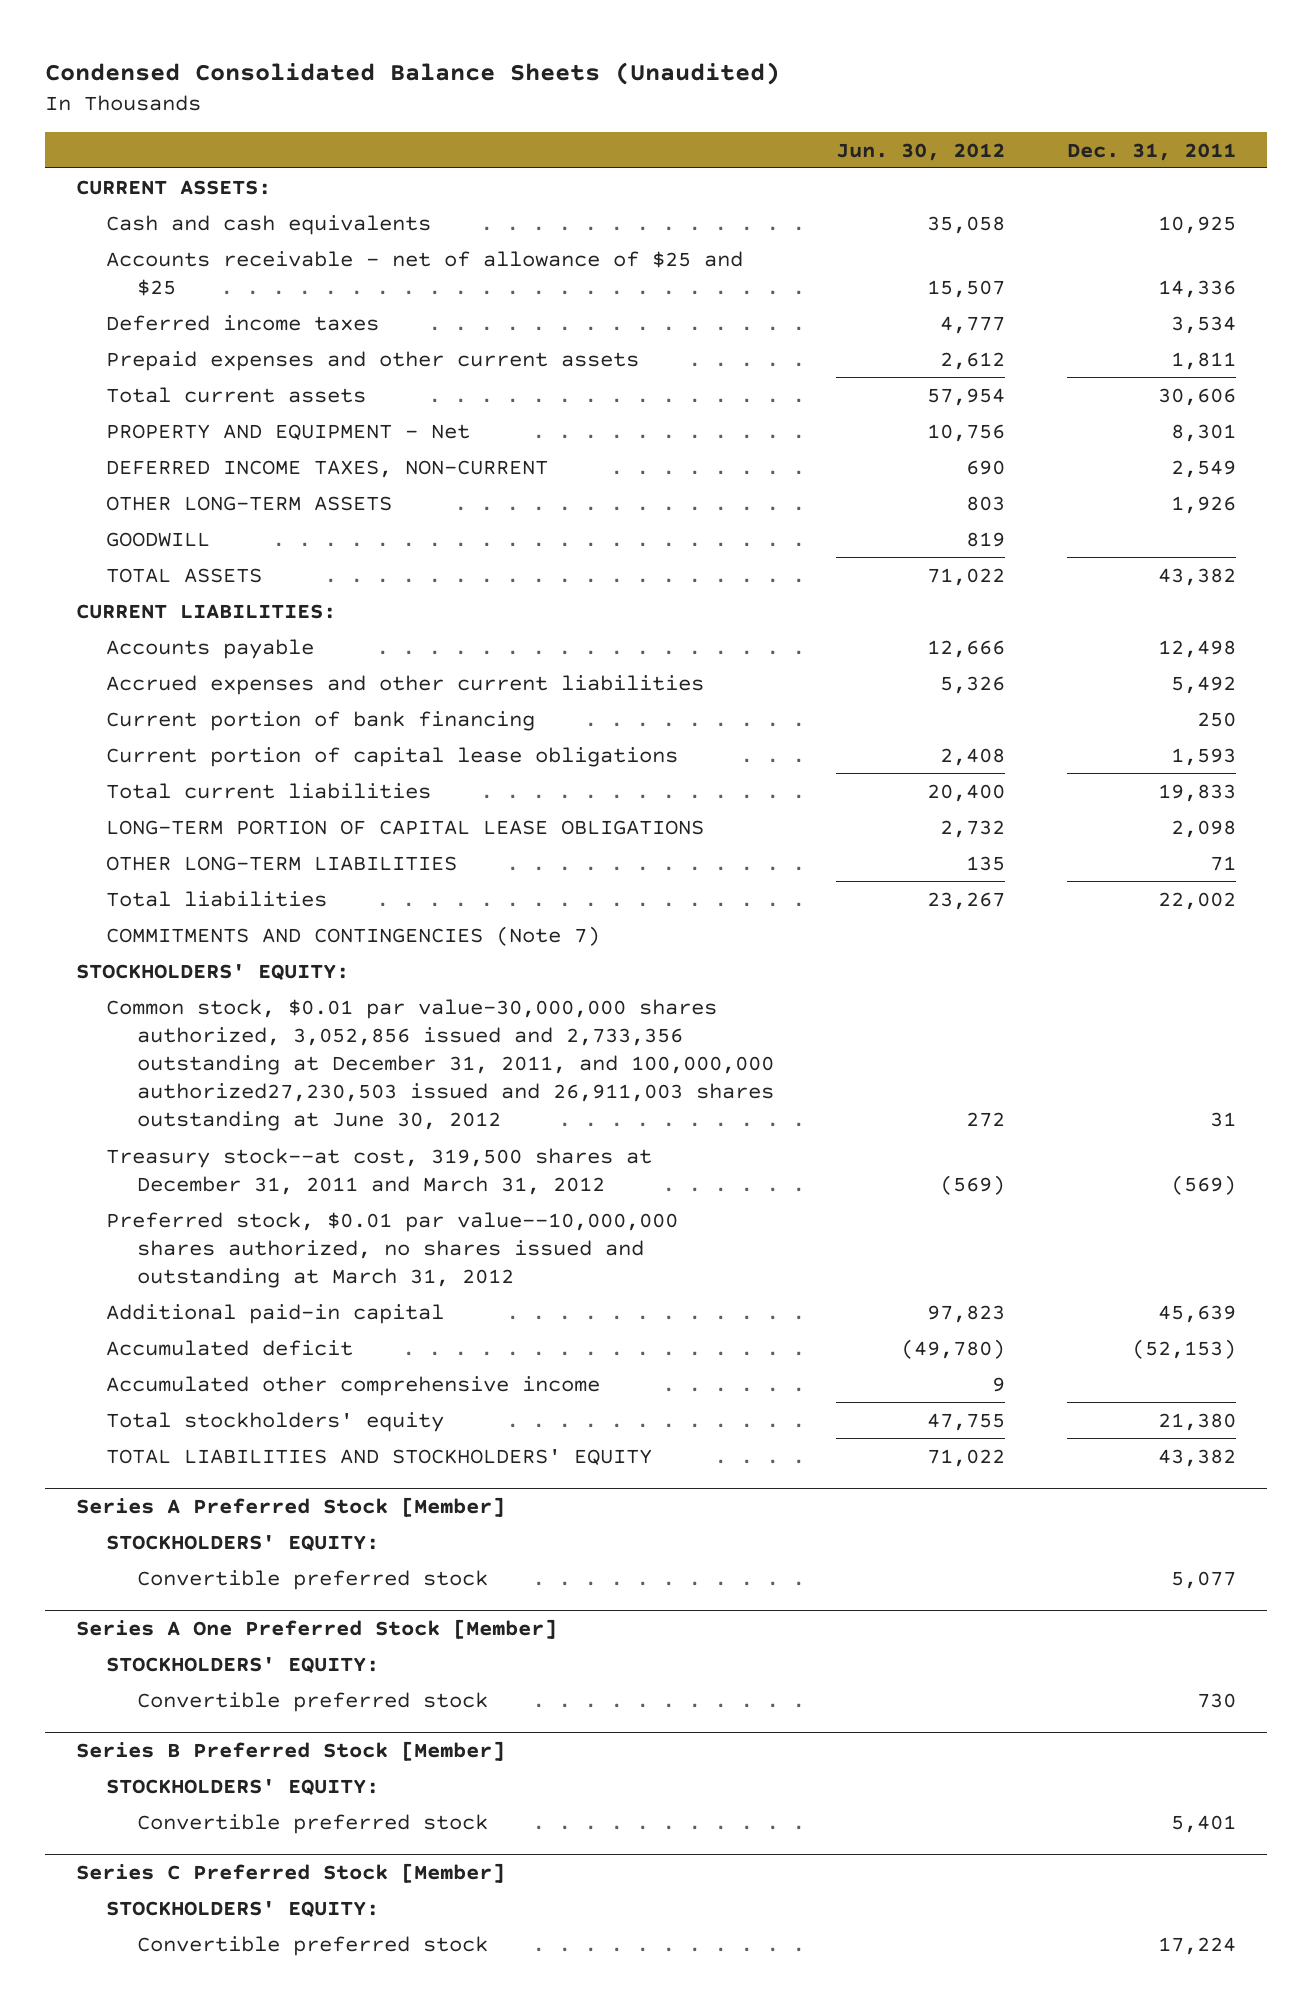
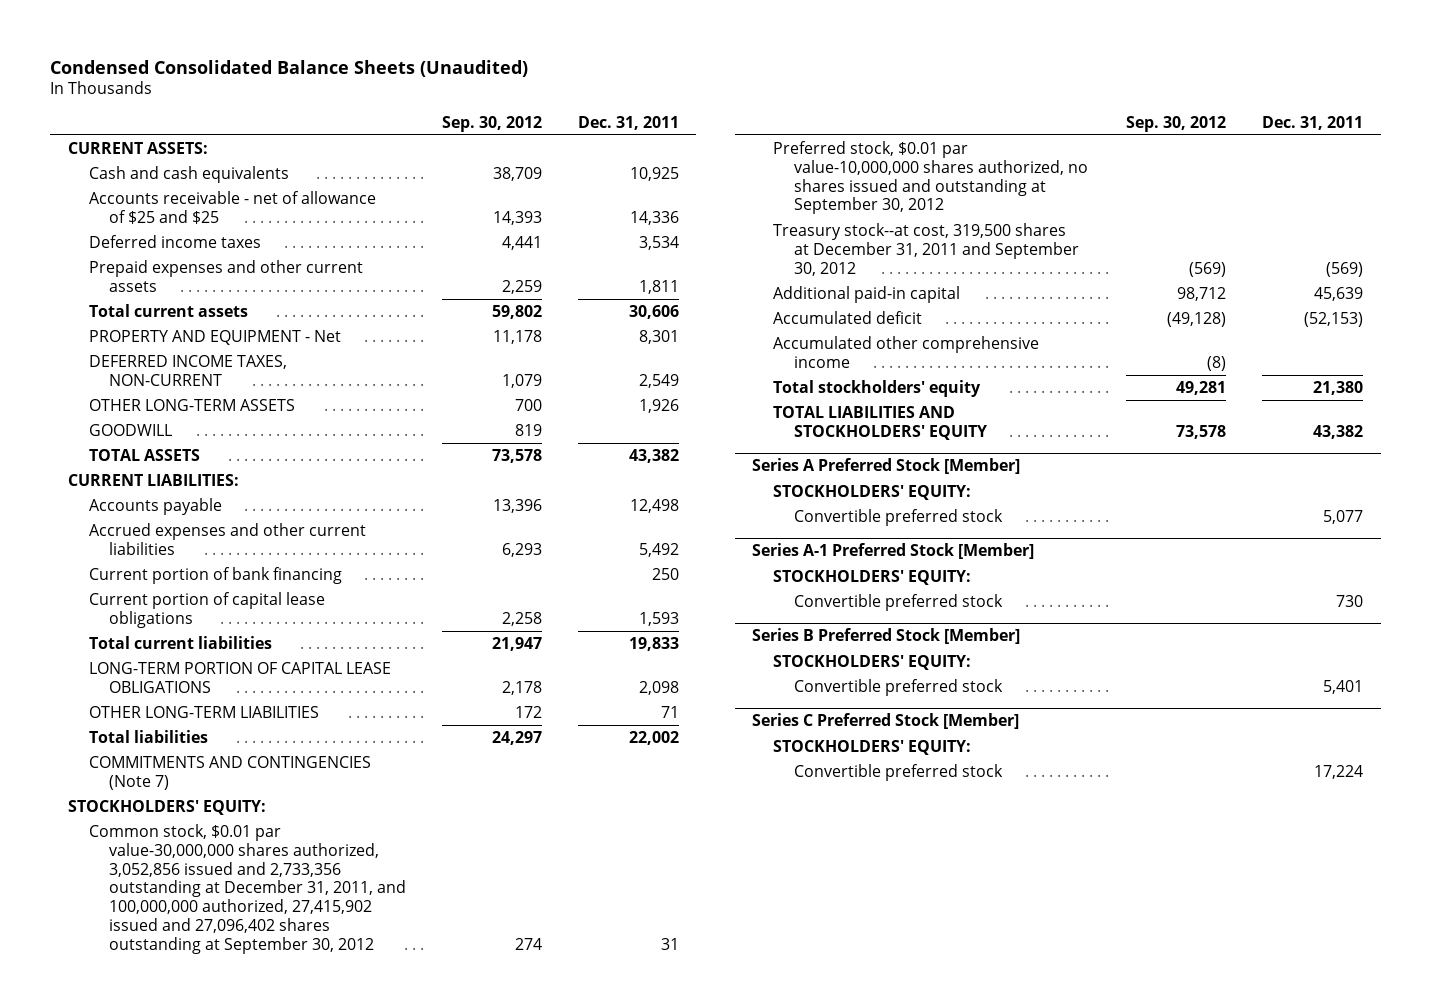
- | Jun. 30, 2012 | Dec. 31, 2011
+ | Sep. 30, 2012 | Dec. 31, 2011
- Common stock, $0.01 par value-30,000,000 shares authorized, 3,052,856 issued and 2,733,356 outstanding at December 31, 2011, and 100,000,000 authorized27,230,503 issued and 26,911,003 shares outstanding at June 30, 2012 | 272 | 31
- Treasury stock--at cost, 319,500 shares at December 31, 2011 and March 31, 2012 | (569) | (569)
- Preferred stock, $0.01 par value--10,000,000 shares authorized, no shares issued and outstanding at March 31, 2012
+ Common stock, $0.01 par value-30,000,000 shares authorized, 3,052,856 issued and 2,733,356 outstanding at December 31, 2011, and 100,000,000 authorized, 27,415,902 issued and 27,096,402 shares outstanding at September 30, 2012 | 274 | 31
+ Preferred stock, $0.01 par value-10,000,000 shares authorized, no shares issued and outstanding at September 30, 2012
+ Treasury stock--at cost, 319,500 shares at December 31, 2011 and September 30, 2012 | (569) | (569)
- Series A One Preferred Stock [Member]
+ Series A-1 Preferred Stock [Member]

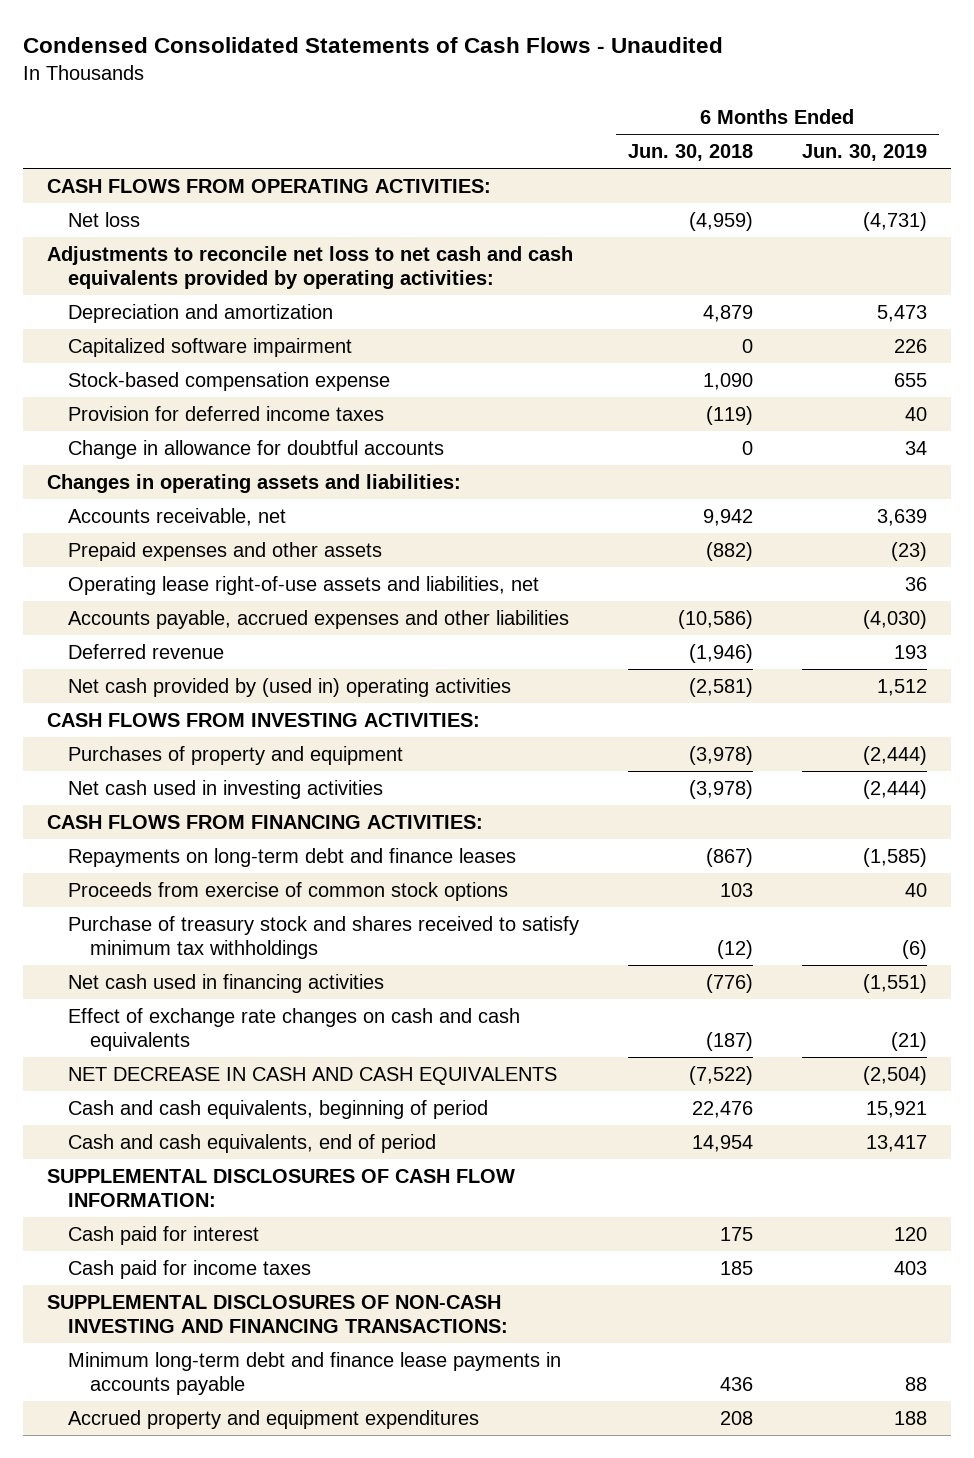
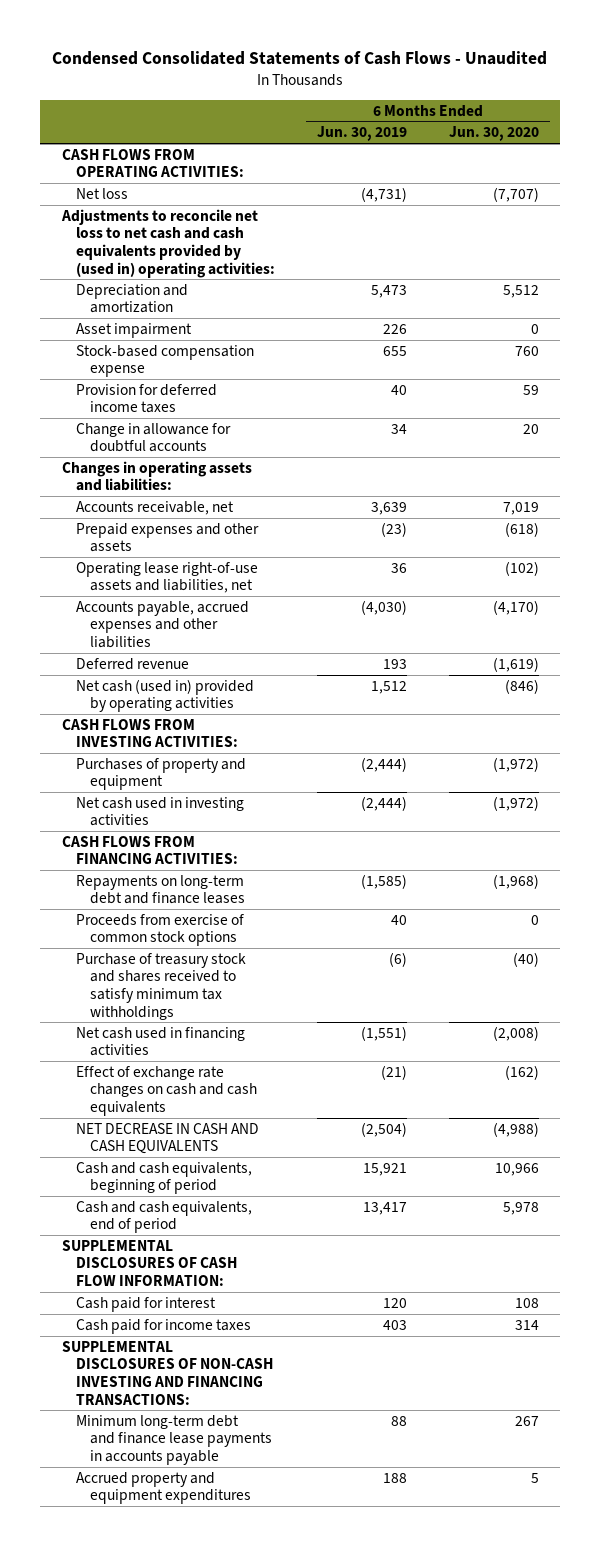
- | 6 Months Ended Jun. 30, 2018 | 6 Months Ended Jun. 30, 2019
+ | 6 Months Ended Jun. 30, 2019 | 6 Months Ended Jun. 30, 2020
- Adjustments to reconcile net loss to net cash and cash equivalents provided by operating activities:
+ Adjustments to reconcile net loss to net cash and cash equivalents provided by (used in) operating activities:
- Capitalized software impairment | 0 | 226
+ Asset impairment | 226 | 0
- Net cash provided by (used in) operating activities | (2,581) | 1,512
+ Net cash (used in) provided by operating activities | 1,512 | (846)

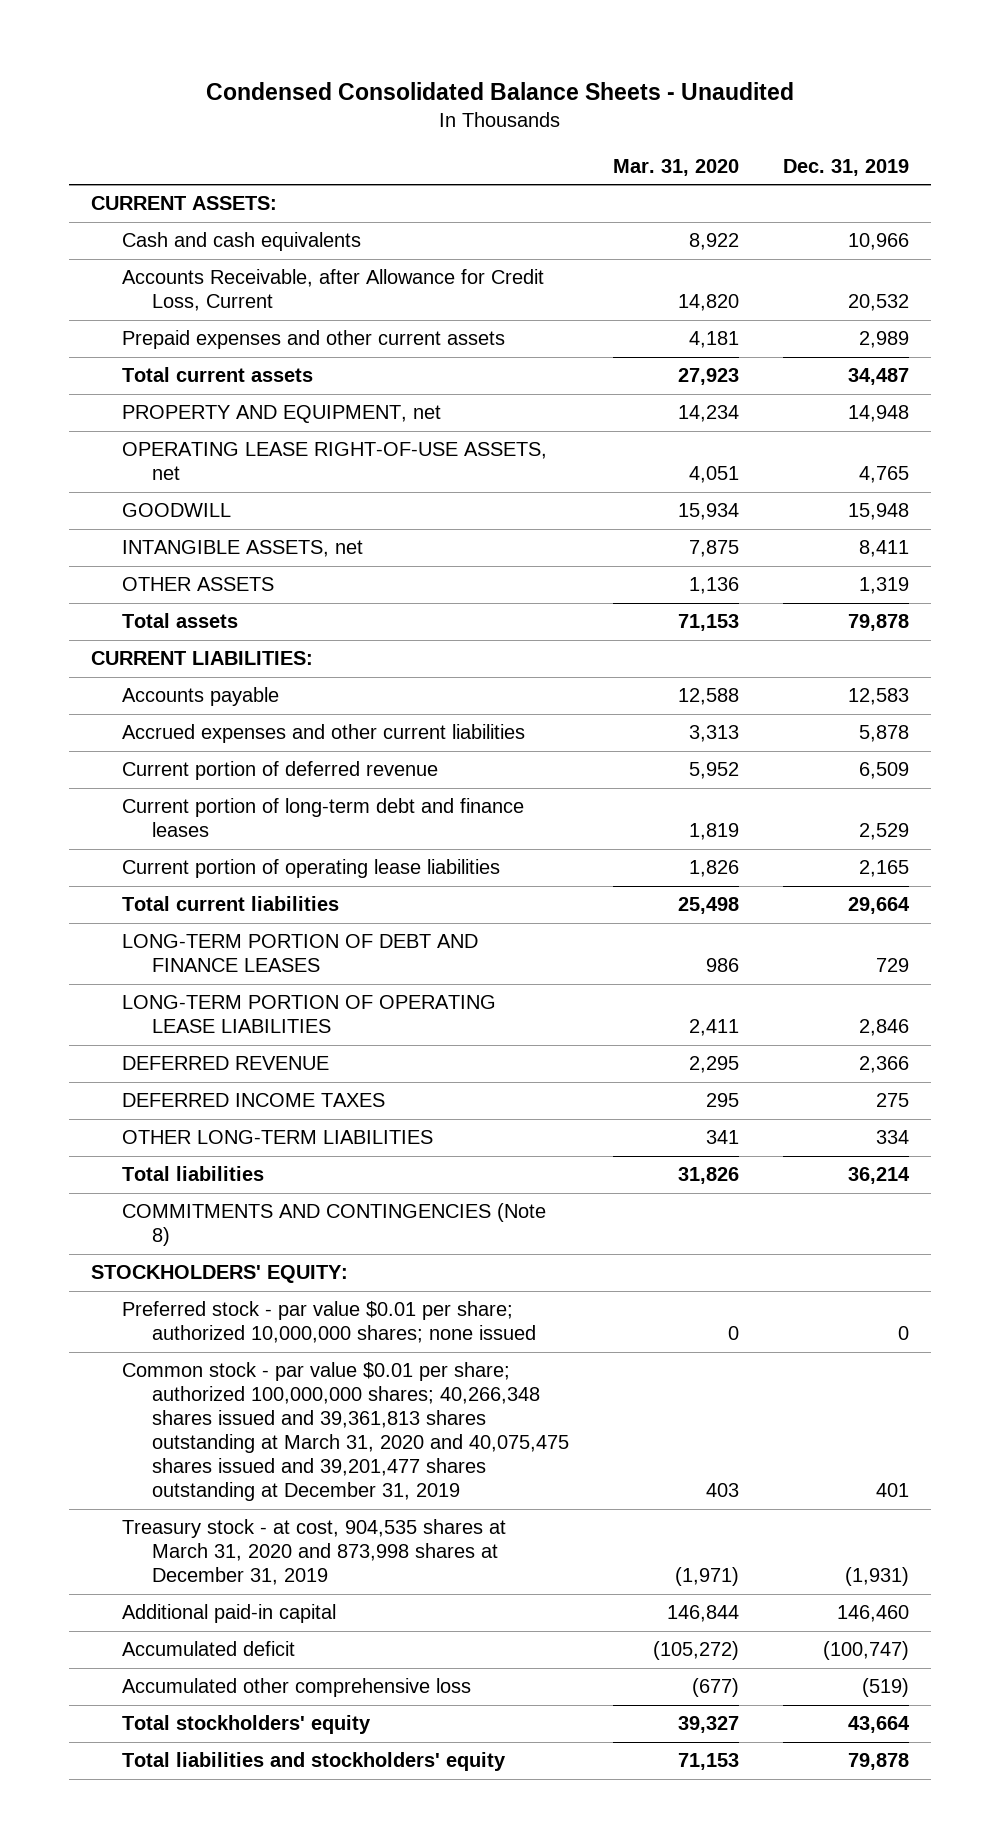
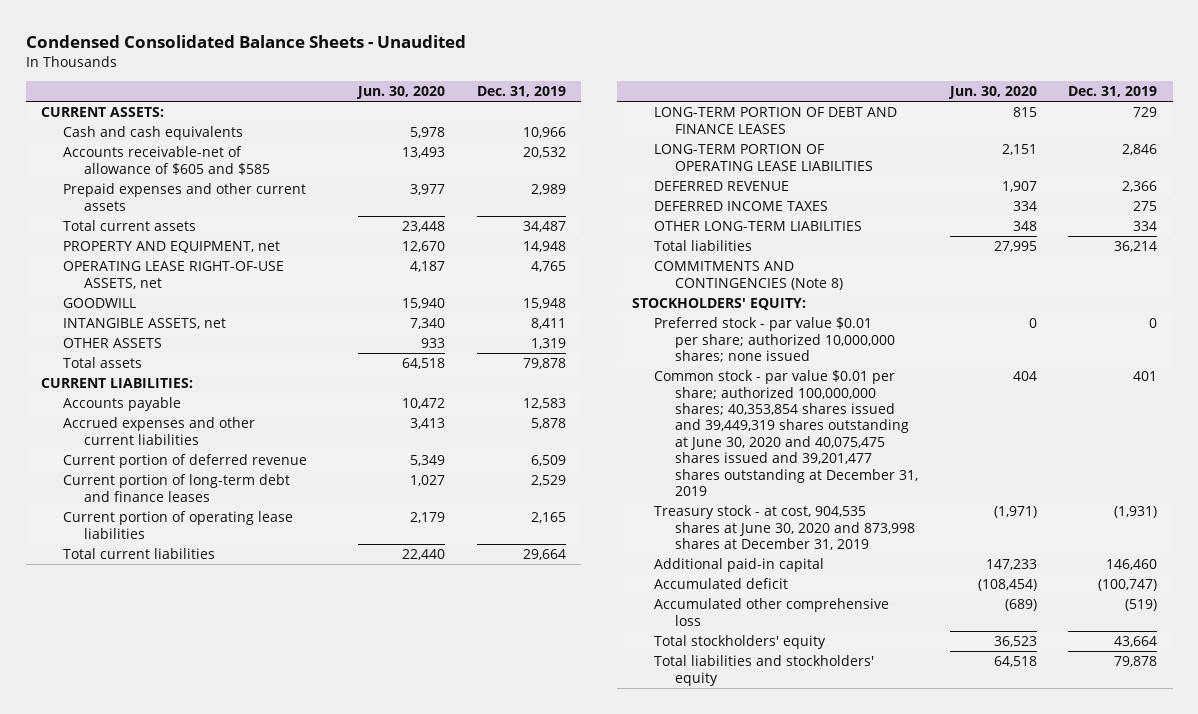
- | Mar. 31, 2020 | Dec. 31, 2019
+ | Jun. 30, 2020 | Dec. 31, 2019
- Accounts Receivable, after Allowance for Credit Loss, Current | 14,820 | 20,532
+ Accounts receivable-net of allowance of $605 and $585 | 13,493 | 20,532
- Common stock - par value $0.01 per share; authorized 100,000,000 shares; 40,266,348 shares issued and 39,361,813 shares outstanding at March 31, 2020 and 40,075,475 shares issued and 39,201,477 shares outstanding at December 31, 2019 | 403 | 401
- Treasury stock - at cost, 904,535 shares at March 31, 2020 and 873,998 shares at December 31, 2019 | (1,971) | (1,931)
+ Common stock - par value $0.01 per share; authorized 100,000,000 shares; 40,353,854 shares issued and 39,449,319 shares outstanding at June 30, 2020 and 40,075,475 shares issued and 39,201,477 shares outstanding at December 31, 2019 | 404 | 401
+ Treasury stock - at cost, 904,535 shares at June 30, 2020 and 873,998 shares at December 31, 2019 | (1,971) | (1,931)

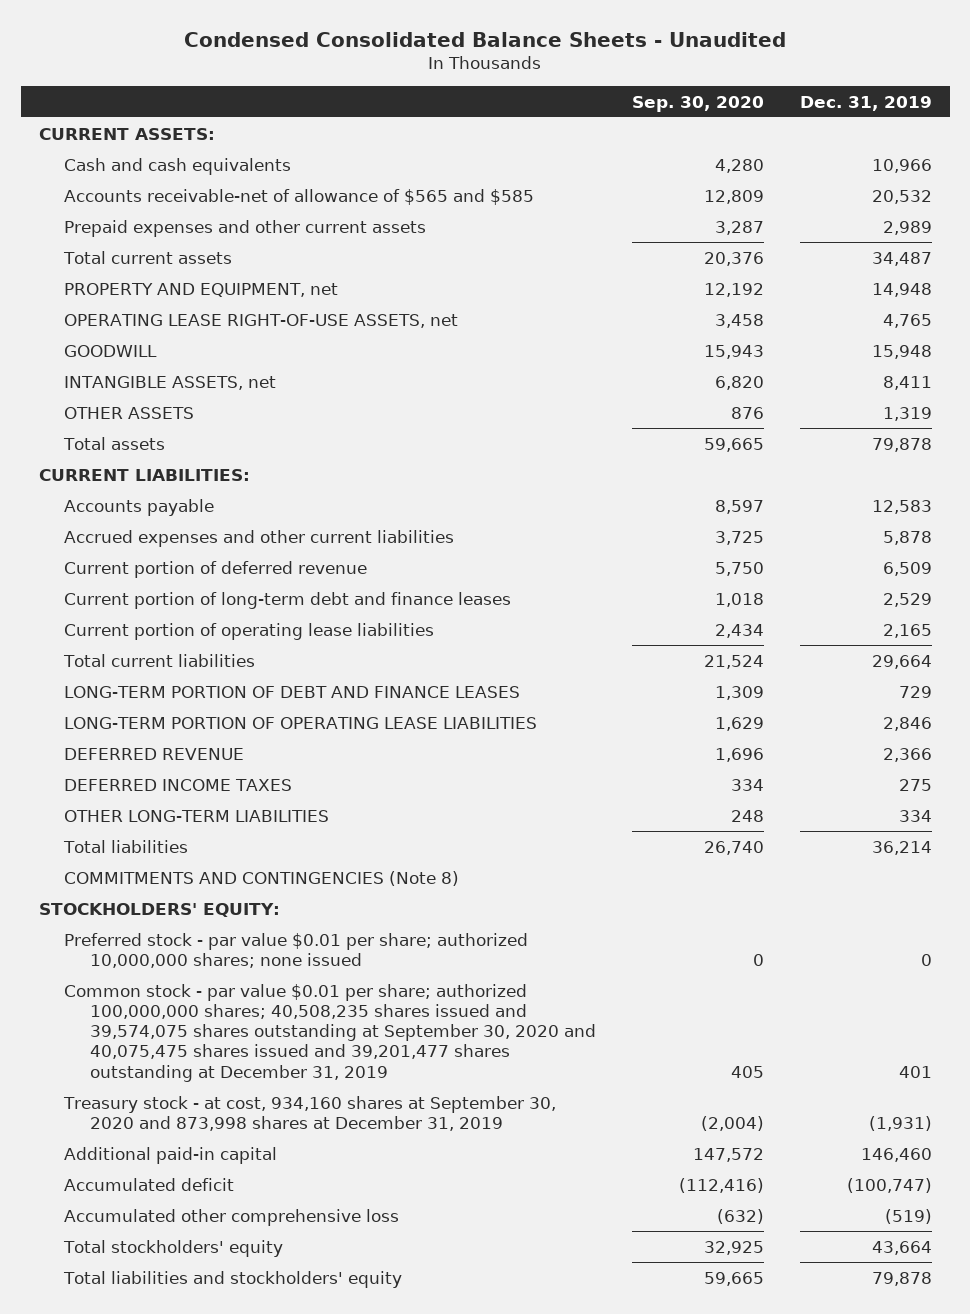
- | Jun. 30, 2020 | Dec. 31, 2019
+ | Sep. 30, 2020 | Dec. 31, 2019
- Accounts receivable-net of allowance of $605 and $585 | 13,493 | 20,532
+ Accounts receivable-net of allowance of $565 and $585 | 12,809 | 20,532
- Common stock - par value $0.01 per share; authorized 100,000,000 shares; 40,353,854 shares issued and 39,449,319 shares outstanding at June 30, 2020 and 40,075,475 shares issued and 39,201,477 shares outstanding at December 31, 2019 | 404 | 401
- Treasury stock - at cost, 904,535 shares at June 30, 2020 and 873,998 shares at December 31, 2019 | (1,971) | (1,931)
+ Common stock - par value $0.01 per share; authorized 100,000,000 shares; 40,508,235 shares issued and 39,574,075 shares outstanding at September 30, 2020 and 40,075,475 shares issued and 39,201,477 shares outstanding at December 31, 2019 | 405 | 401
+ Treasury stock - at cost, 934,160 shares at September 30, 2020 and 873,998 shares at December 31, 2019 | (2,004) | (1,931)

